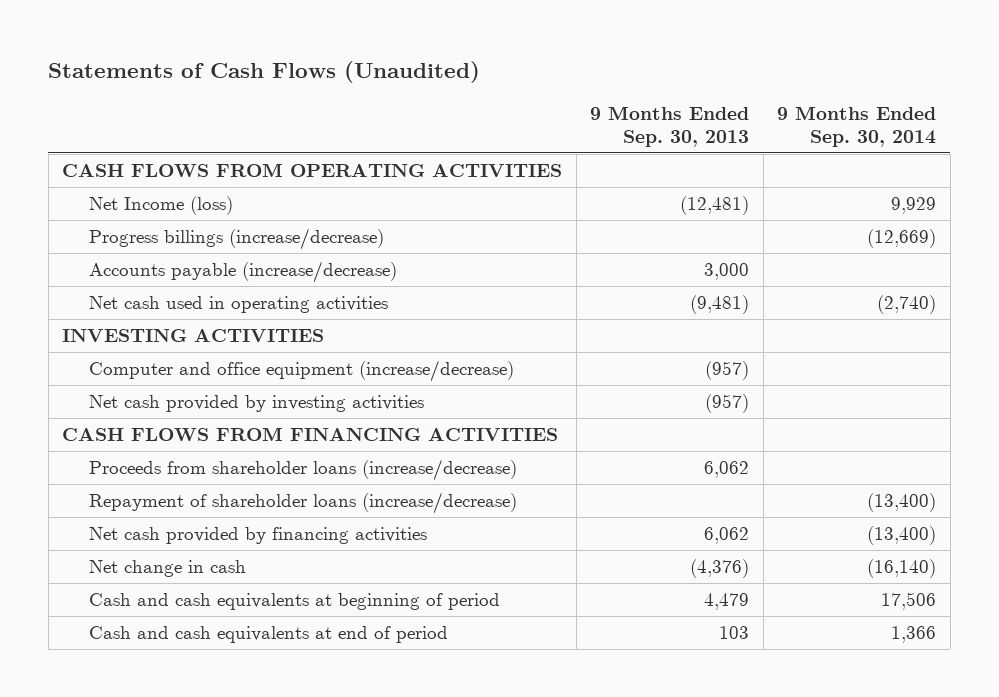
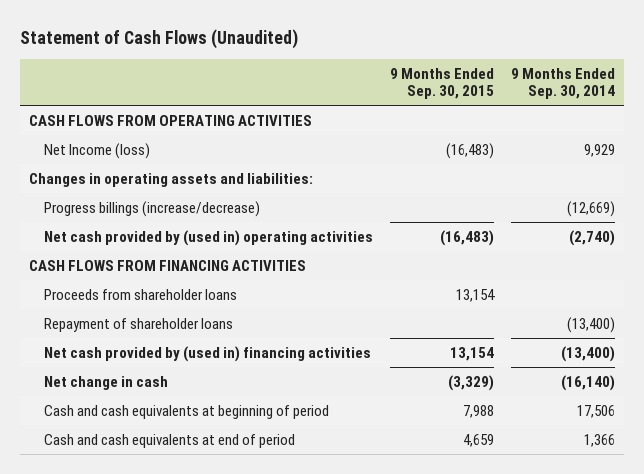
- Statements of Cash Flows (Unaudited)
+ Statement of Cash Flows (Unaudited)
- | 9 Months Ended Sep. 30, 2013 | 9 Months Ended Sep. 30, 2014
+ | 9 Months Ended Sep. 30, 2015 | 9 Months Ended Sep. 30, 2014
+ Changes in operating assets and liabilities:
- Accounts payable (increase/decrease) | 3,000 |
- Net cash used in operating activities | (9,481) | (2,740)
- INVESTING ACTIVITIES
- Computer and office equipment (increase/decrease) | (957) |
- Net cash provided by investing activities | (957) |
+ Net cash provided by (used in) operating activities | (16,483) | (2,740)
- Proceeds from shareholder loans (increase/decrease) | 6,062 |
- Repayment of shareholder loans (increase/decrease) | | (13,400)
- Net cash provided by financing activities | 6,062 | (13,400)
+ Proceeds from shareholder loans | 13,154 |
+ Repayment of shareholder loans | | (13,400)
+ Net cash provided by (used in) financing activities | 13,154 | (13,400)

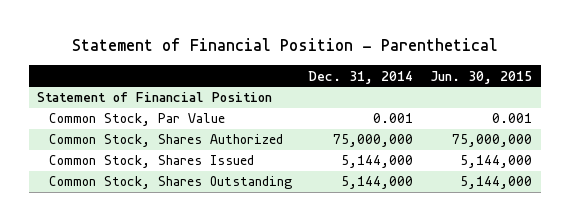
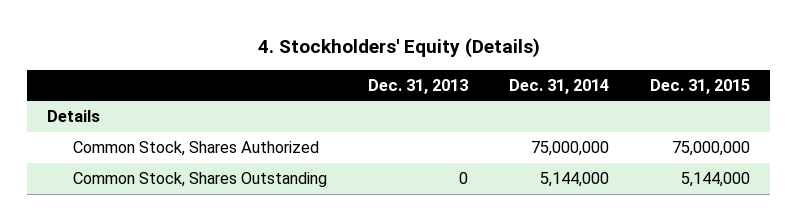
- Statement of Financial Position - Parenthetical
+ 4. Stockholders' Equity (Details)
- | Dec. 31, 2014 | Jun. 30, 2015
+ | Dec. 31, 2013 | Dec. 31, 2014 | Dec. 31, 2015
- Statement of Financial Position
- Common Stock, Par Value | 0.001 | 0.001
+ Details
- Common Stock, Shares Issued | 5,144,000 | 5,144,000

